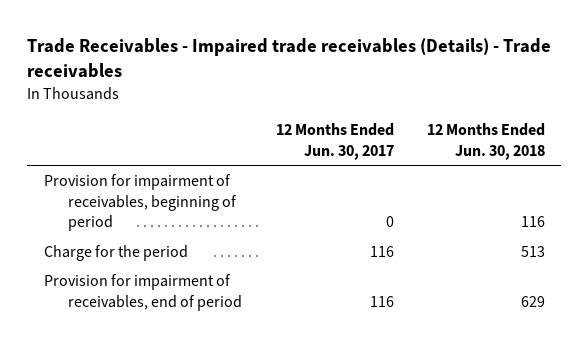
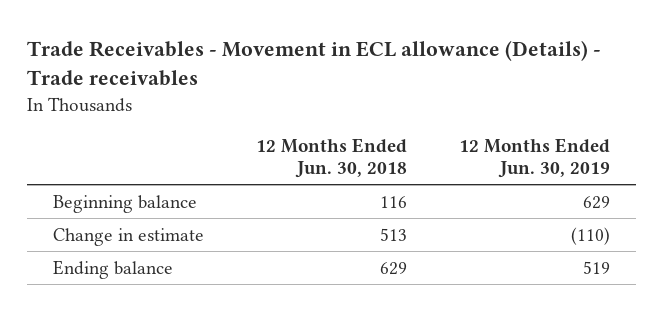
- Trade Receivables - Impaired trade receivables (Details) - Trade receivables
+ Trade Receivables - Movement in ECL allowance (Details) - Trade receivables
- | 12 Months Ended Jun. 30, 2017 | 12 Months Ended Jun. 30, 2018
+ | 12 Months Ended Jun. 30, 2018 | 12 Months Ended Jun. 30, 2019
- Provision for impairment of receivables, beginning of period | 0 | 116
- Charge for the period | 116 | 513
- Provision for impairment of receivables, end of period | 116 | 629
+ Beginning balance | 116 | 629
+ Change in estimate | 513 | (110)
+ Ending balance | 629 | 519

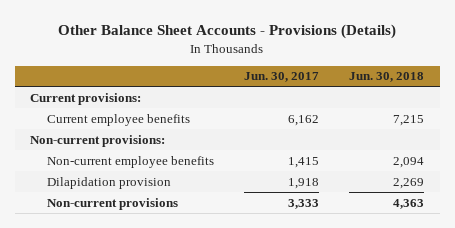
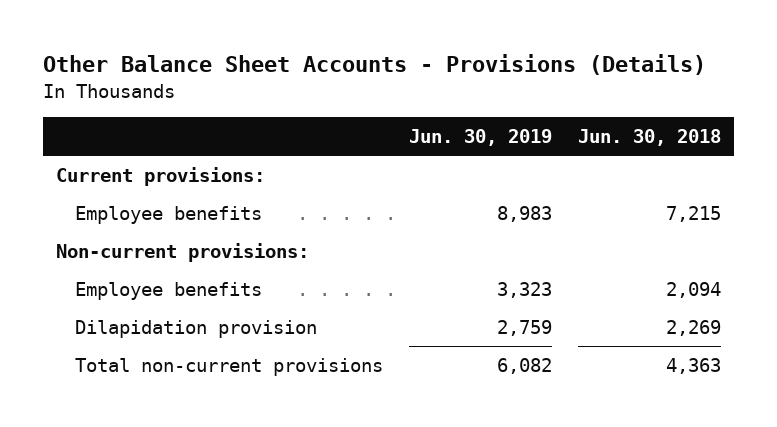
- | Jun. 30, 2017 | Jun. 30, 2018
+ | Jun. 30, 2019 | Jun. 30, 2018
- Current employee benefits | 6,162 | 7,215
+ Employee benefits | 8,983 | 7,215
- Non-current employee benefits | 1,415 | 2,094
+ Employee benefits | 3,323 | 2,094
- Non-current provisions | 3,333 | 4,363
+ Total non-current provisions | 6,082 | 4,363

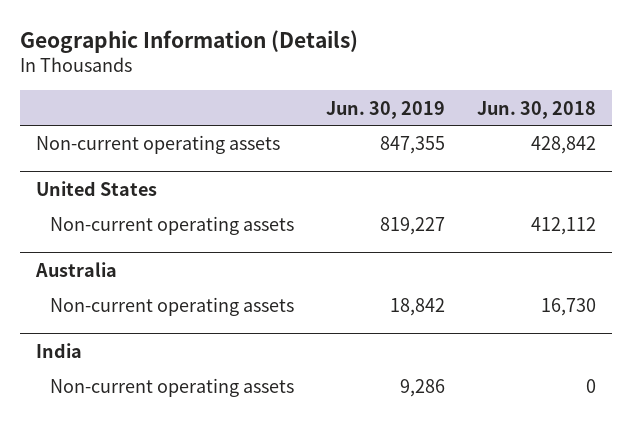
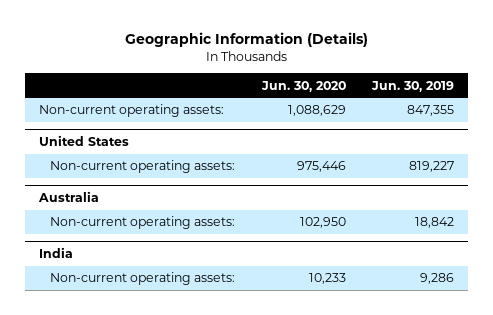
- | Jun. 30, 2019 | Jun. 30, 2018
+ | Jun. 30, 2020 | Jun. 30, 2019
- Non-current operating assets | 847,355 | 428,842
+ Non-current operating assets: | 1,088,629 | 847,355
@ United States
- Non-current operating assets | 819,227 | 412,112
+ Non-current operating assets: | 975,446 | 819,227
@ Australia
- Non-current operating assets | 18,842 | 16,730
+ Non-current operating assets: | 102,950 | 18,842
@ India
- Non-current operating assets | 9,286 | 0
+ Non-current operating assets: | 10,233 | 9,286

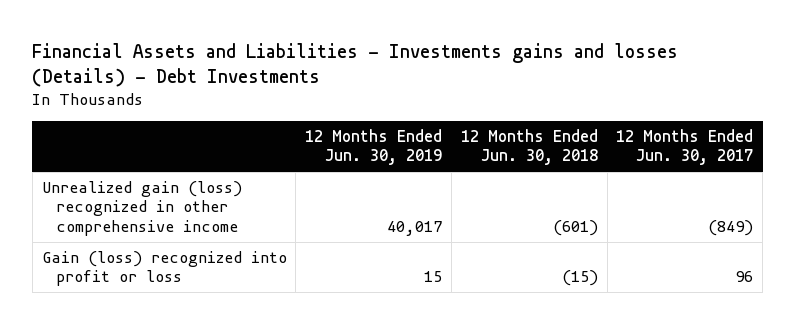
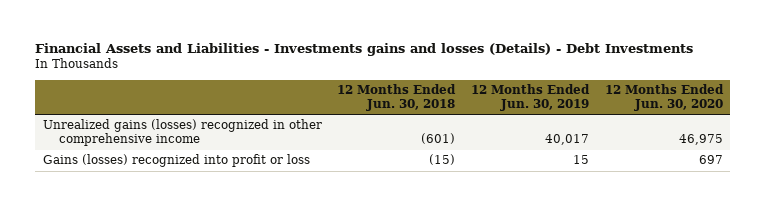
- | 12 Months Ended Jun. 30, 2019 | 12 Months Ended Jun. 30, 2018 | 12 Months Ended Jun. 30, 2017
+ | 12 Months Ended Jun. 30, 2018 | 12 Months Ended Jun. 30, 2019 | 12 Months Ended Jun. 30, 2020
- Unrealized gain (loss) recognized in other comprehensive income | 40,017 | (601) | (849)
- Gain (loss) recognized into profit or loss | 15 | (15) | 96
+ Unrealized gains (losses) recognized in other comprehensive income | (601) | 40,017 | 46,975
+ Gains (losses) recognized into profit or loss | (15) | 15 | 697

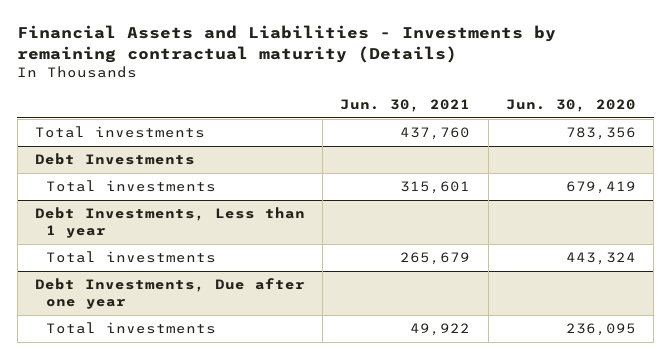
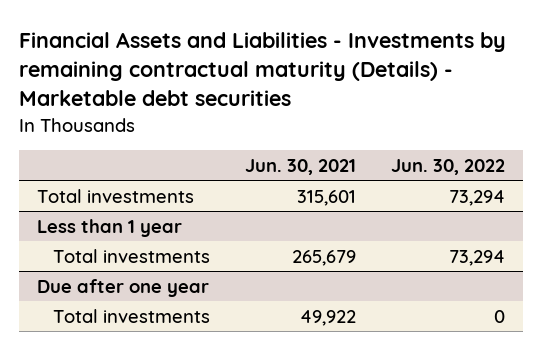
- Financial Assets and Liabilities - Investments by remaining contractual maturity (Details)
+ Financial Assets and Liabilities - Investments by remaining contractual maturity (Details) - Marketable debt securities
- | Jun. 30, 2021 | Jun. 30, 2020
+ | Jun. 30, 2021 | Jun. 30, 2022
- Total investments | 437,760 | 783,356
- Debt Investments
- Debt Investments, Less than 1 year
+ Less than 1 year
- Debt Investments, Due after one year
+ Due after one year

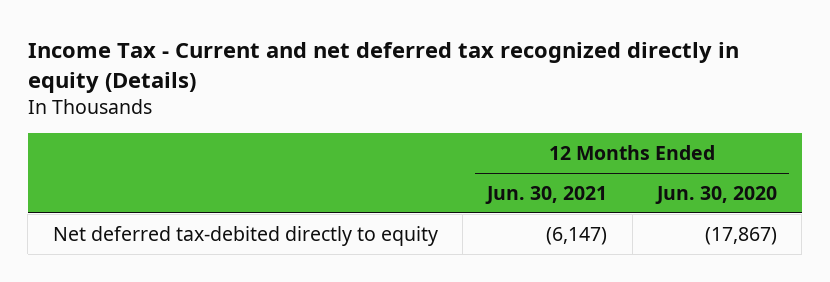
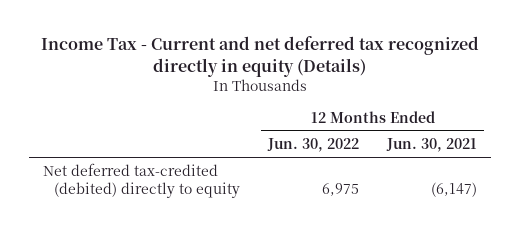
- | 12 Months Ended Jun. 30, 2021 | 12 Months Ended Jun. 30, 2020
+ | 12 Months Ended Jun. 30, 2022 | 12 Months Ended Jun. 30, 2021
- Net deferred tax-debited directly to equity | (6,147) | (17,867)
+ Net deferred tax-credited (debited) directly to equity | 6,975 | (6,147)

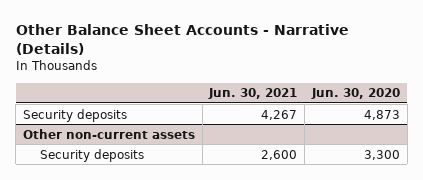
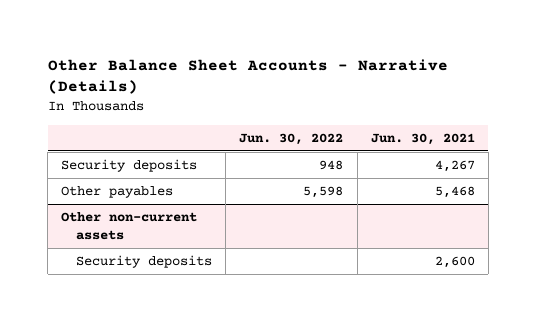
- | Jun. 30, 2021 | Jun. 30, 2020
+ | Jun. 30, 2022 | Jun. 30, 2021
+ Other payables | 5,598 | 5,468

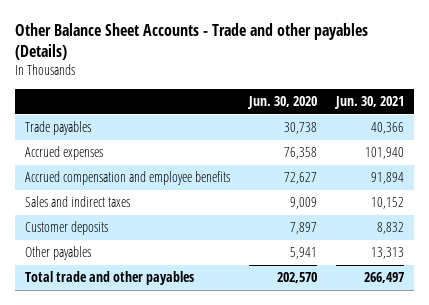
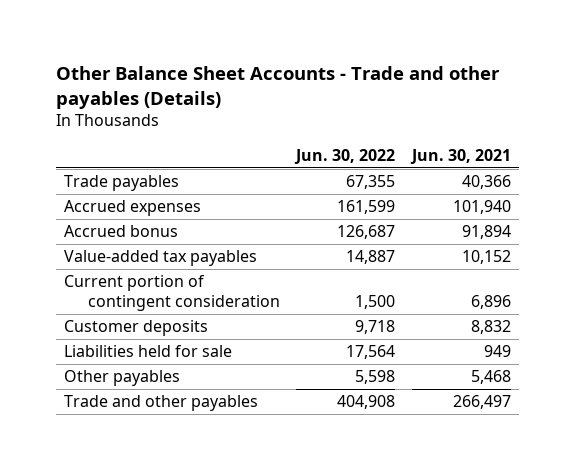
- | Jun. 30, 2020 | Jun. 30, 2021
+ | Jun. 30, 2022 | Jun. 30, 2021
- Accrued compensation and employee benefits | 72,627 | 91,894
- Sales and indirect taxes | 9,009 | 10,152
+ Accrued bonus | 126,687 | 91,894
+ Value-added tax payables | 14,887 | 10,152
+ Current portion of contingent consideration | 1,500 | 6,896
- Other payables | 5,941 | 13,313
- Total trade and other payables | 202,570 | 266,497
+ Liabilities held for sale | 17,564 | 949
+ Other payables | 5,598 | 5,468
+ Trade and other payables | 404,908 | 266,497

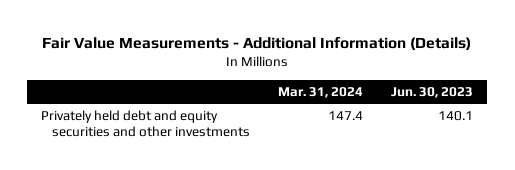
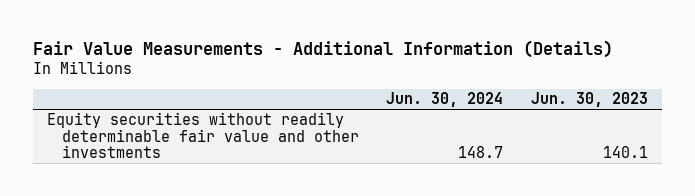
- | Mar. 31, 2024 | Jun. 30, 2023
+ | Jun. 30, 2024 | Jun. 30, 2023
- Privately held debt and equity securities and other investments | 147.4 | 140.1
+ Equity securities without readily determinable fair value and other investments | 148.7 | 140.1

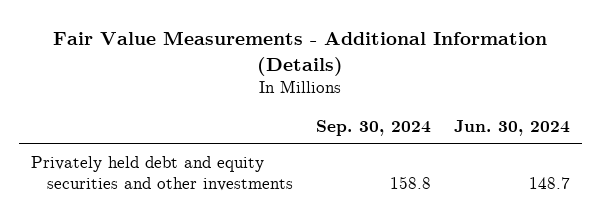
- | Jun. 30, 2024 | Jun. 30, 2023
+ | Sep. 30, 2024 | Jun. 30, 2024
- Equity securities without readily determinable fair value and other investments | 148.7 | 140.1
+ Privately held debt and equity securities and other investments | 158.8 | 148.7

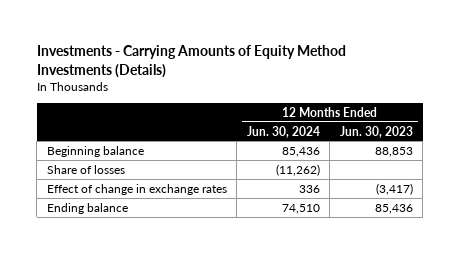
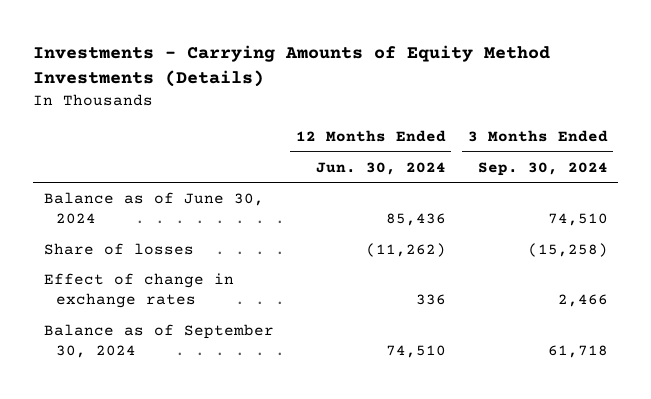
- | 12 Months Ended Jun. 30, 2024 | 12 Months Ended Jun. 30, 2023
+ | 12 Months Ended Jun. 30, 2024 | 3 Months Ended Sep. 30, 2024
- Beginning balance | 85,436 | 88,853
+ Balance as of June 30, 2024 | 85,436 | 74,510
- Ending balance | 74,510 | 85,436
+ Balance as of September 30, 2024 | 74,510 | 61,718

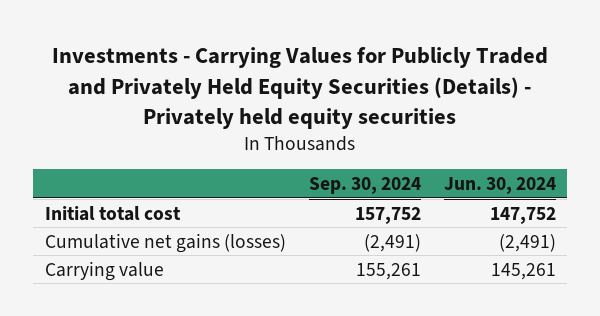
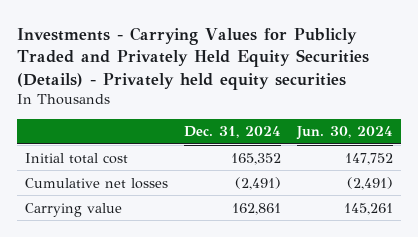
- | Sep. 30, 2024 | Jun. 30, 2024
+ | Dec. 31, 2024 | Jun. 30, 2024
- Cumulative net gains (losses) | (2,491) | (2,491)
+ Cumulative net losses | (2,491) | (2,491)

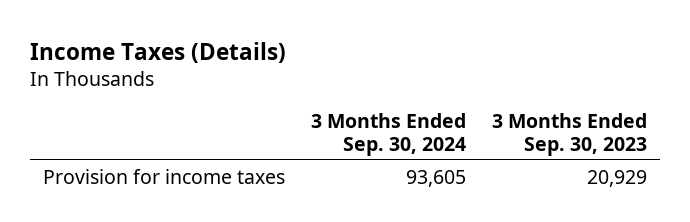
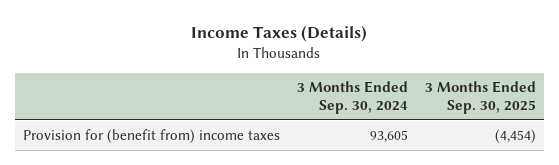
- | 3 Months Ended Sep. 30, 2024 | 3 Months Ended Sep. 30, 2023
+ | 3 Months Ended Sep. 30, 2024 | 3 Months Ended Sep. 30, 2025
- Provision for income taxes | 93,605 | 20,929
+ Provision for (benefit from) income taxes | 93,605 | (4,454)

